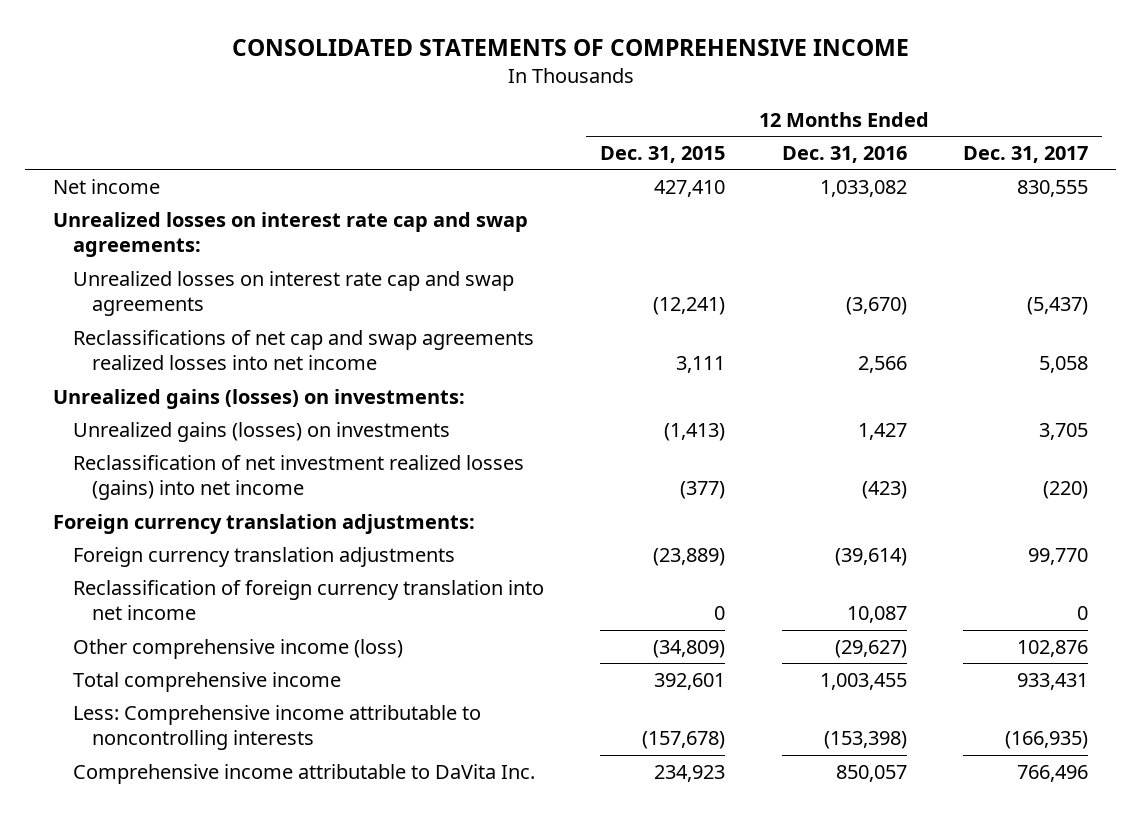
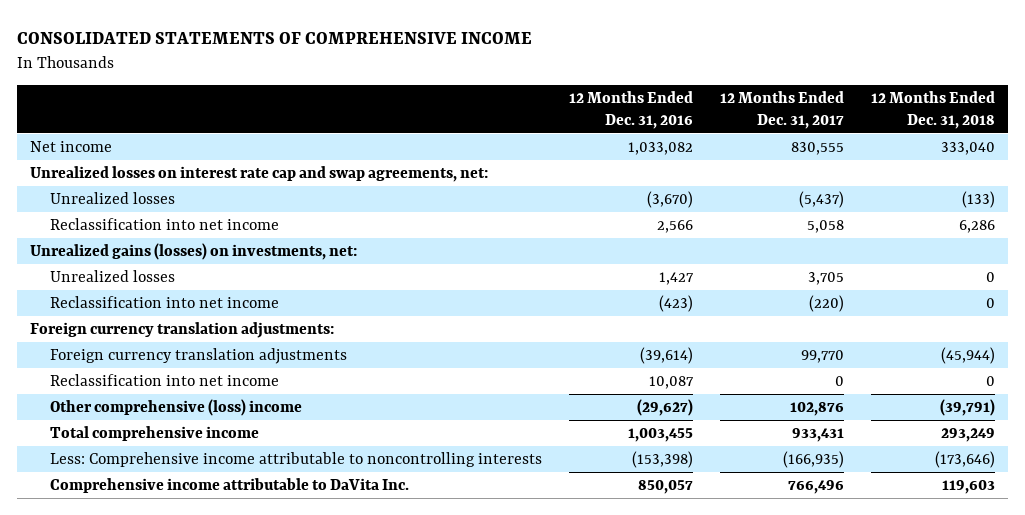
- | 12 Months Ended Dec. 31, 2015 | 12 Months Ended Dec. 31, 2016 | 12 Months Ended Dec. 31, 2017
+ | 12 Months Ended Dec. 31, 2016 | 12 Months Ended Dec. 31, 2017 | 12 Months Ended Dec. 31, 2018
- Unrealized losses on interest rate cap and swap agreements:
- Unrealized losses on interest rate cap and swap agreements | (12,241) | (3,670) | (5,437)
- Reclassifications of net cap and swap agreements realized losses into net income | 3,111 | 2,566 | 5,058
- Unrealized gains (losses) on investments:
- Unrealized gains (losses) on investments | (1,413) | 1,427 | 3,705
- Reclassification of net investment realized losses (gains) into net income | (377) | (423) | (220)
+ Unrealized losses on interest rate cap and swap agreements, net:
+ Unrealized losses | (3,670) | (5,437) | (133)
+ Reclassification into net income | 2,566 | 5,058 | 6,286
+ Unrealized gains (losses) on investments, net:
+ Unrealized losses | 1,427 | 3,705 | 0
+ Reclassification into net income | (423) | (220) | 0
- Reclassification of foreign currency translation into net income | 0 | 10,087 | 0
- Other comprehensive income (loss) | (34,809) | (29,627) | 102,876
+ Reclassification into net income | 10,087 | 0 | 0
+ Other comprehensive (loss) income | (29,627) | 102,876 | (39,791)

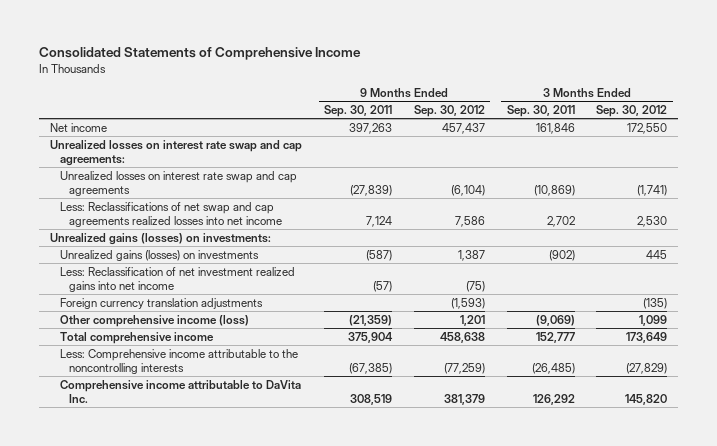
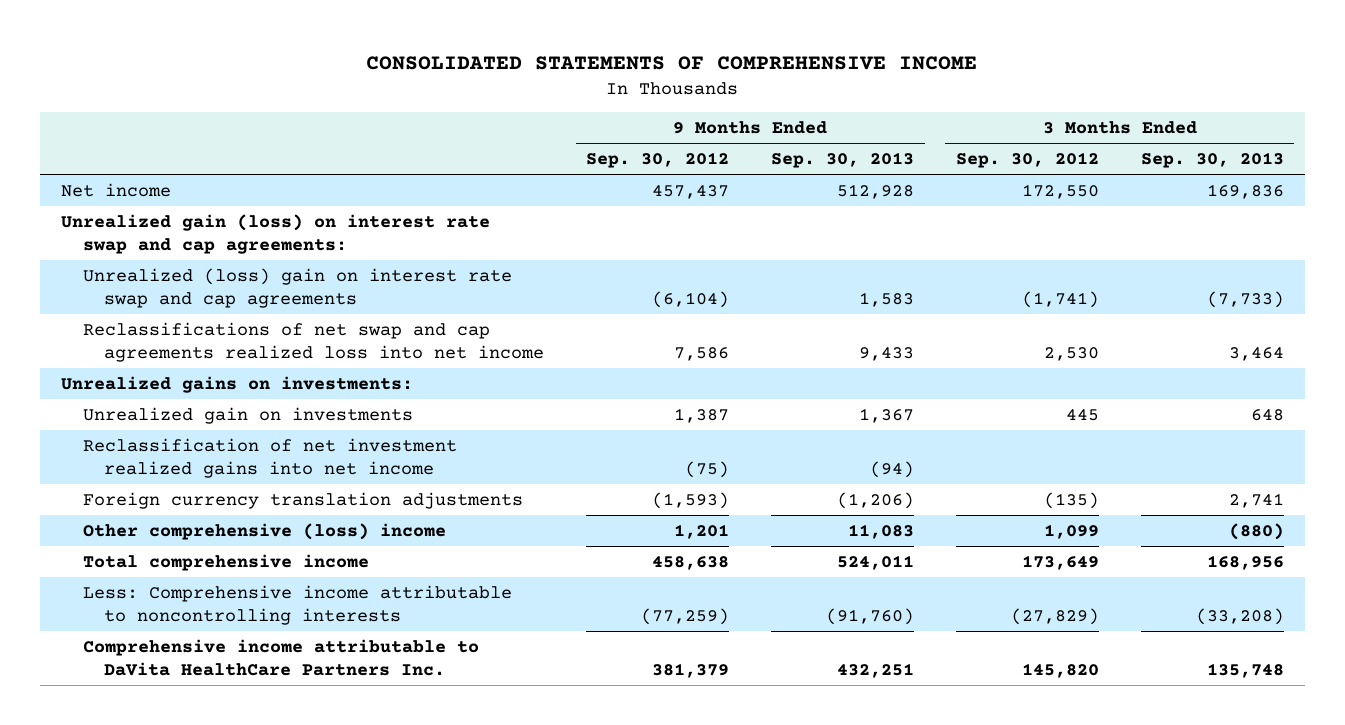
- Consolidated Statements of Comprehensive Income
+ CONSOLIDATED STATEMENTS OF COMPREHENSIVE INCOME
- | 9 Months Ended Sep. 30, 2011 | 9 Months Ended Sep. 30, 2012 | 3 Months Ended Sep. 30, 2011 | 3 Months Ended Sep. 30, 2012
+ | 9 Months Ended Sep. 30, 2012 | 9 Months Ended Sep. 30, 2013 | 3 Months Ended Sep. 30, 2012 | 3 Months Ended Sep. 30, 2013
- Unrealized losses on interest rate swap and cap agreements:
- Unrealized losses on interest rate swap and cap agreements | (27,839) | (6,104) | (10,869) | (1,741)
- Less: Reclassifications of net swap and cap agreements realized losses into net income | 7,124 | 7,586 | 2,702 | 2,530
- Unrealized gains (losses) on investments:
- Unrealized gains (losses) on investments | (587) | 1,387 | (902) | 445
- Less: Reclassification of net investment realized gains into net income | (57) | (75) | |
+ Unrealized gain (loss) on interest rate swap and cap agreements:
+ Unrealized (loss) gain on interest rate swap and cap agreements | (6,104) | 1,583 | (1,741) | (7,733)
+ Reclassifications of net swap and cap agreements realized loss into net income | 7,586 | 9,433 | 2,530 | 3,464
+ Unrealized gains on investments:
+ Unrealized gain on investments | 1,387 | 1,367 | 445 | 648
+ Reclassification of net investment realized gains into net income | (75) | (94) | |
- Other comprehensive income (loss) | (21,359) | 1,201 | (9,069) | 1,099
+ Other comprehensive (loss) income | 1,201 | 11,083 | 1,099 | (880)
- Less: Comprehensive income attributable to the noncontrolling interests | (67,385) | (77,259) | (26,485) | (27,829)
- Comprehensive income attributable to DaVita Inc. | 308,519 | 381,379 | 126,292 | 145,820
+ Less: Comprehensive income attributable to noncontrolling interests | (77,259) | (91,760) | (27,829) | (33,208)
+ Comprehensive income attributable to DaVita HealthCare Partners Inc. | 381,379 | 432,251 | 145,820 | 135,748

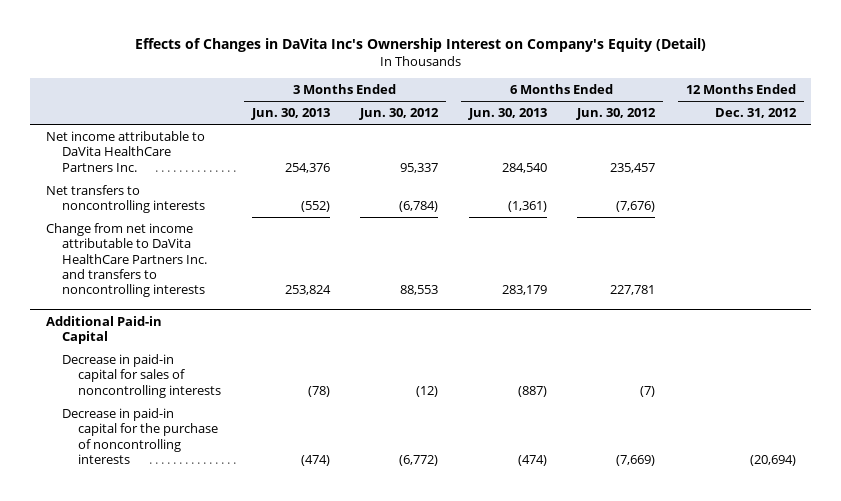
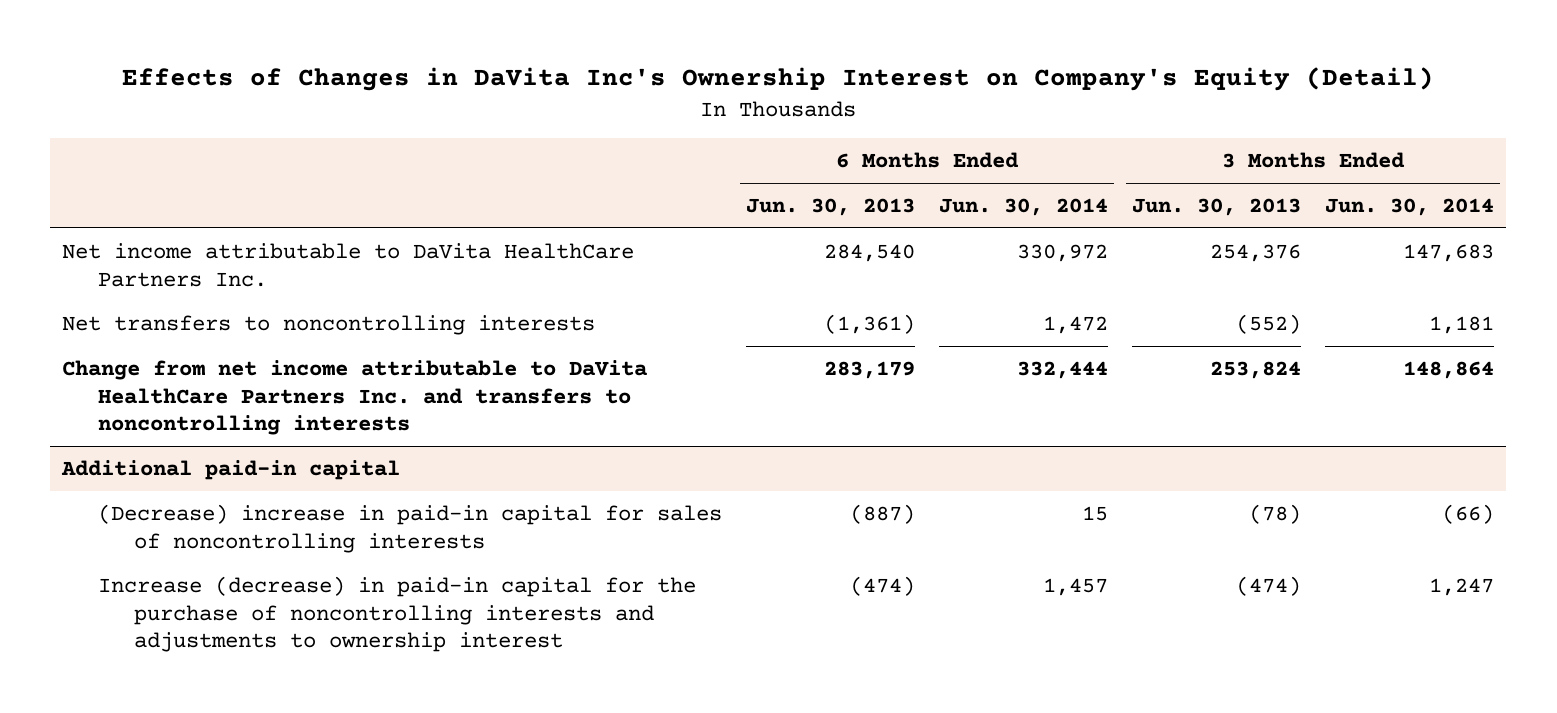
- | 3 Months Ended Jun. 30, 2013 | 3 Months Ended Jun. 30, 2012 | 6 Months Ended Jun. 30, 2013 | 6 Months Ended Jun. 30, 2012 | 12 Months Ended Dec. 31, 2012
+ | 6 Months Ended Jun. 30, 2013 | 6 Months Ended Jun. 30, 2014 | 3 Months Ended Jun. 30, 2013 | 3 Months Ended Jun. 30, 2014
- Additional Paid-in Capital
- Decrease in paid-in capital for sales of noncontrolling interests | (78) | (12) | (887) | (7) |
- Decrease in paid-in capital for the purchase of noncontrolling interests | (474) | (6,772) | (474) | (7,669) | (20,694)
+ Additional paid-in capital
+ (Decrease) increase in paid-in capital for sales of noncontrolling interests | (887) | 15 | (78) | (66)
+ Increase (decrease) in paid-in capital for the purchase of noncontrolling interests and adjustments to ownership interest | (474) | 1,457 | (474) | 1,247

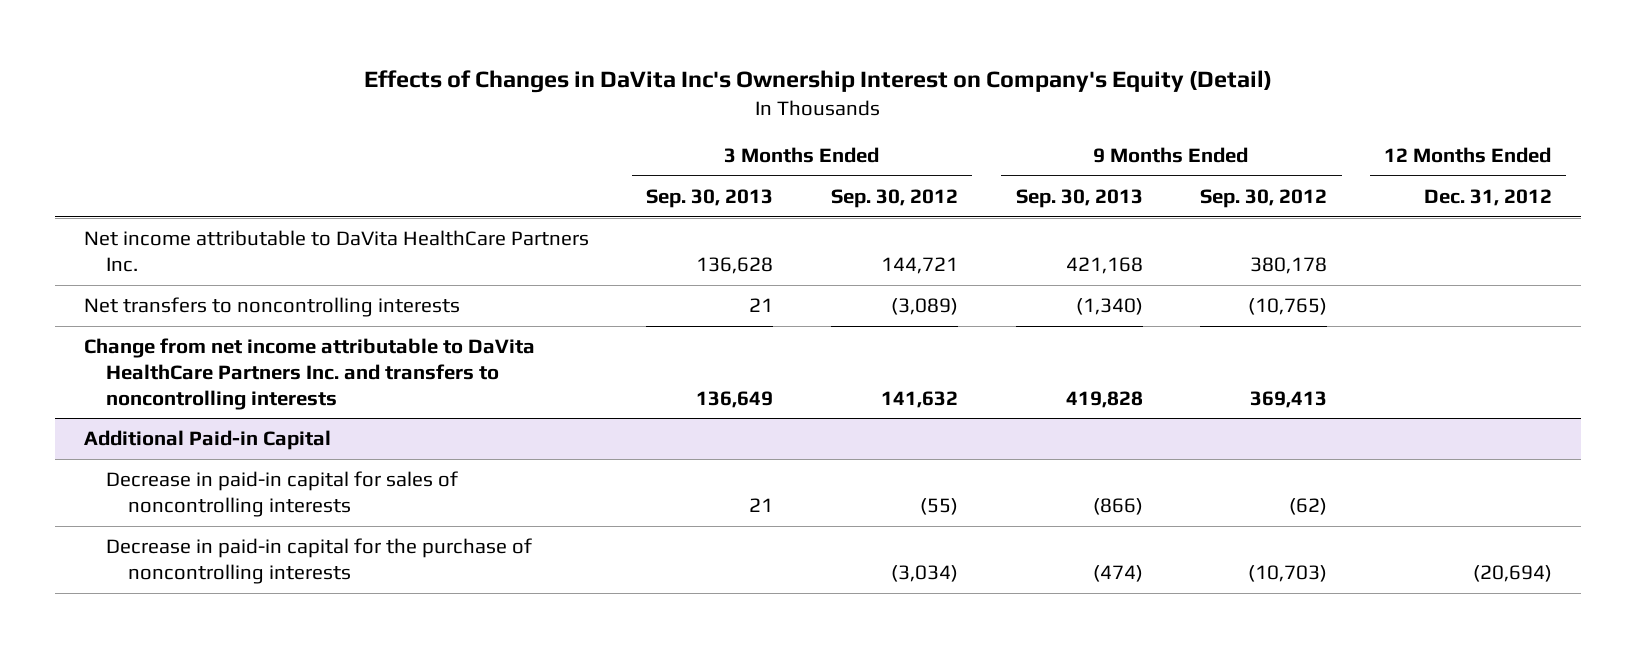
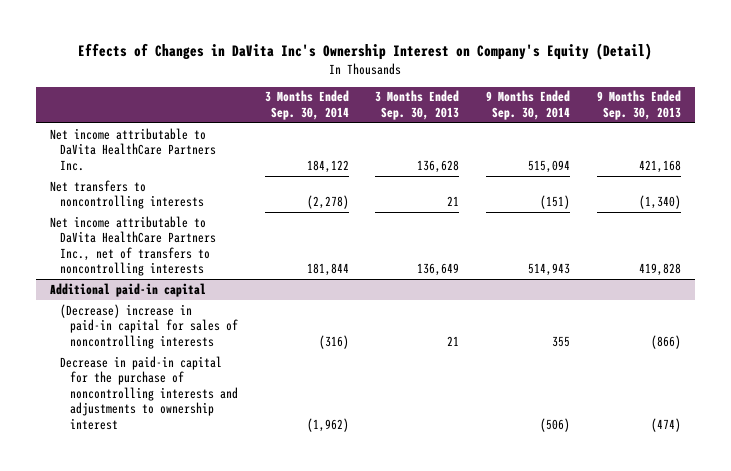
- | 3 Months Ended Sep. 30, 2013 | 3 Months Ended Sep. 30, 2012 | 9 Months Ended Sep. 30, 2013 | 9 Months Ended Sep. 30, 2012 | 12 Months Ended Dec. 31, 2012
+ | 3 Months Ended Sep. 30, 2014 | 3 Months Ended Sep. 30, 2013 | 9 Months Ended Sep. 30, 2014 | 9 Months Ended Sep. 30, 2013
- Change from net income attributable to DaVita HealthCare Partners Inc. and transfers to noncontrolling interests | 136,649 | 141,632 | 419,828 | 369,413 |
- Additional Paid-in Capital
- Decrease in paid-in capital for sales of noncontrolling interests | 21 | (55) | (866) | (62) |
- Decrease in paid-in capital for the purchase of noncontrolling interests | | (3,034) | (474) | (10,703) | (20,694)
+ Net income attributable to DaVita HealthCare Partners Inc., net of transfers to noncontrolling interests | 181,844 | 136,649 | 514,943 | 419,828
+ Additional paid-in capital
+ (Decrease) increase in paid-in capital for sales of noncontrolling interests | (316) | 21 | 355 | (866)
+ Decrease in paid-in capital for the purchase of noncontrolling interests and adjustments to ownership interest | (1,962) | | (506) | (474)

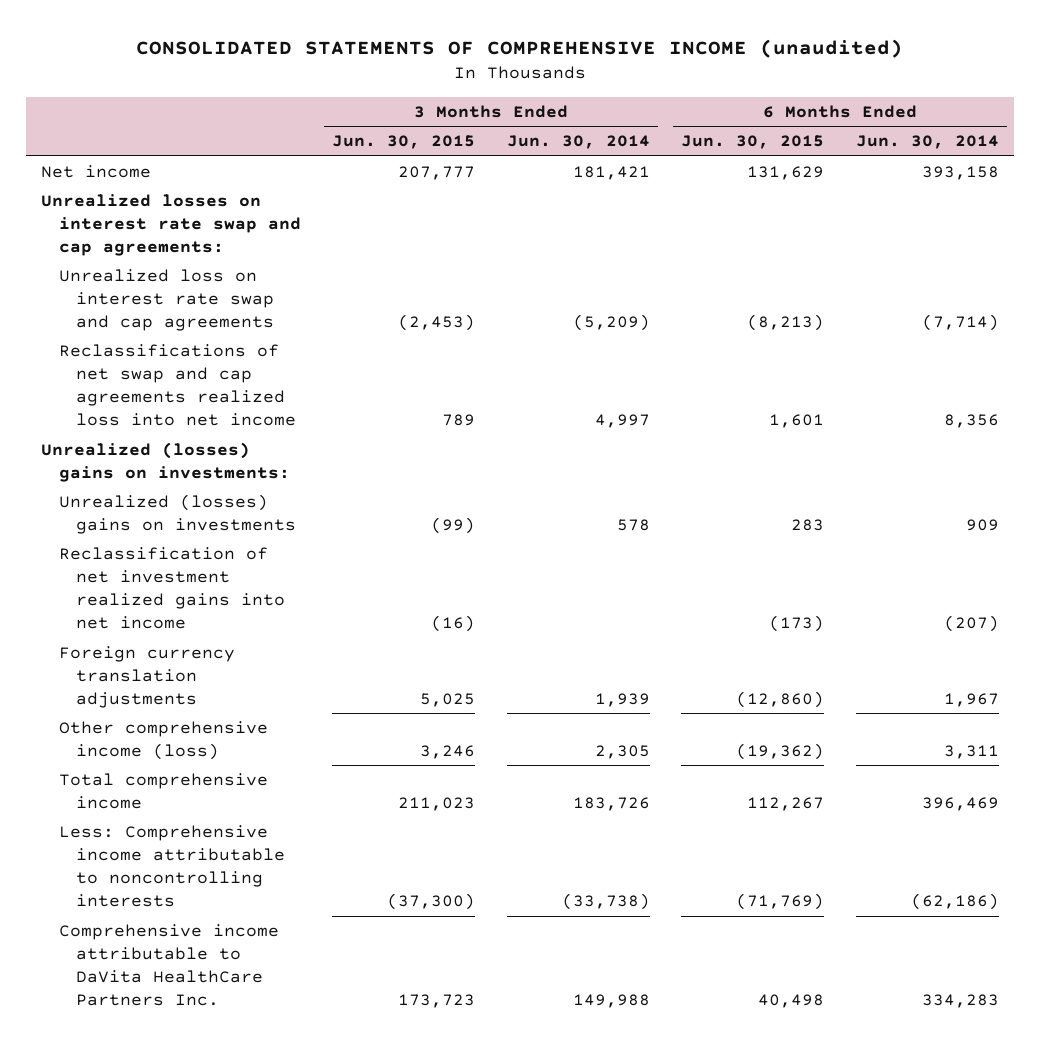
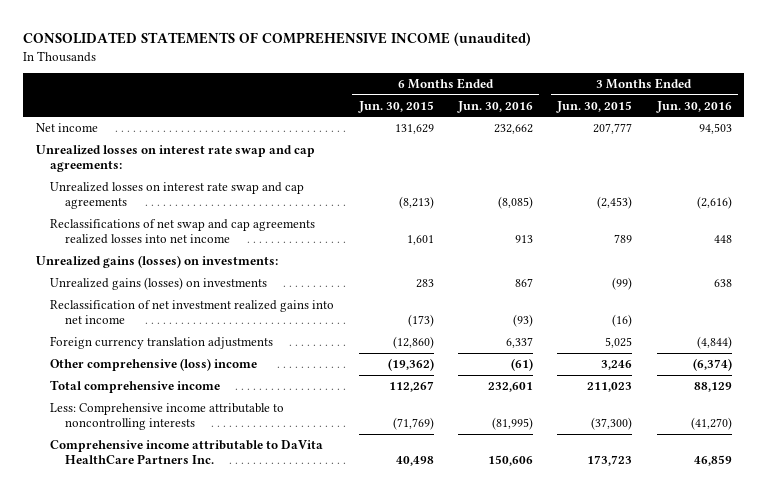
- | 3 Months Ended Jun. 30, 2015 | 3 Months Ended Jun. 30, 2014 | 6 Months Ended Jun. 30, 2015 | 6 Months Ended Jun. 30, 2014
+ | 6 Months Ended Jun. 30, 2015 | 6 Months Ended Jun. 30, 2016 | 3 Months Ended Jun. 30, 2015 | 3 Months Ended Jun. 30, 2016
- Unrealized loss on interest rate swap and cap agreements | (2,453) | (5,209) | (8,213) | (7,714)
- Reclassifications of net swap and cap agreements realized loss into net income | 789 | 4,997 | 1,601 | 8,356
- Unrealized (losses) gains on investments:
- Unrealized (losses) gains on investments | (99) | 578 | 283 | 909
+ Unrealized losses on interest rate swap and cap agreements | (8,213) | (8,085) | (2,453) | (2,616)
+ Reclassifications of net swap and cap agreements realized losses into net income | 1,601 | 913 | 789 | 448
+ Unrealized gains (losses) on investments:
+ Unrealized gains (losses) on investments | 283 | 867 | (99) | 638
- Other comprehensive income (loss) | 3,246 | 2,305 | (19,362) | 3,311
+ Other comprehensive (loss) income | (19,362) | (61) | 3,246 | (6,374)

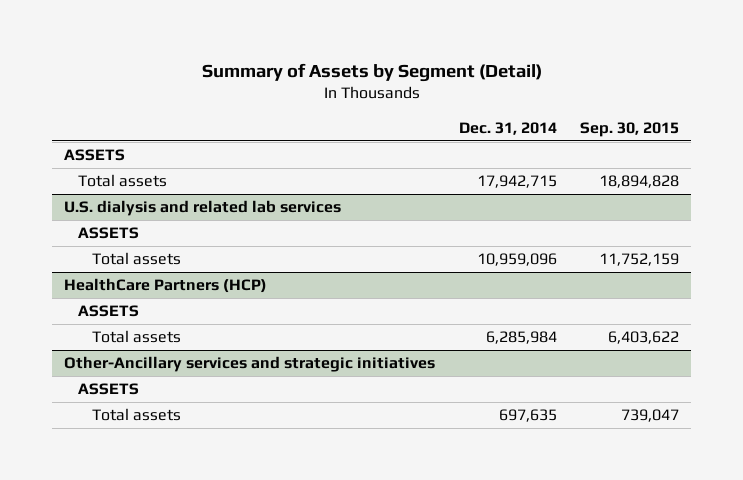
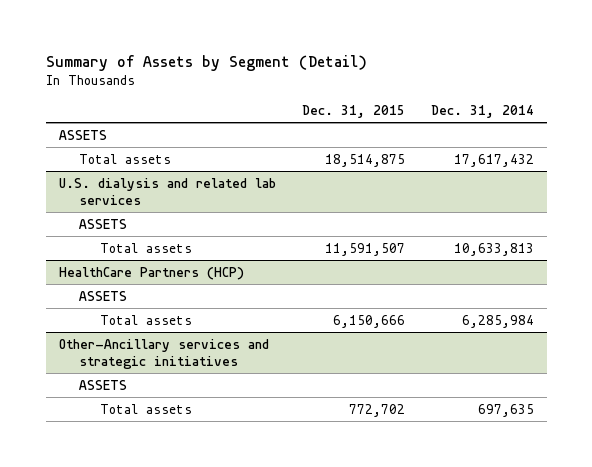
- | Dec. 31, 2014 | Sep. 30, 2015
+ | Dec. 31, 2015 | Dec. 31, 2014
- Total assets | 17,942,715 | 18,894,828
+ Total assets | 18,514,875 | 17,617,432
@ U.S. dialysis and related lab services
- Total assets | 10,959,096 | 11,752,159
+ Total assets | 11,591,507 | 10,633,813

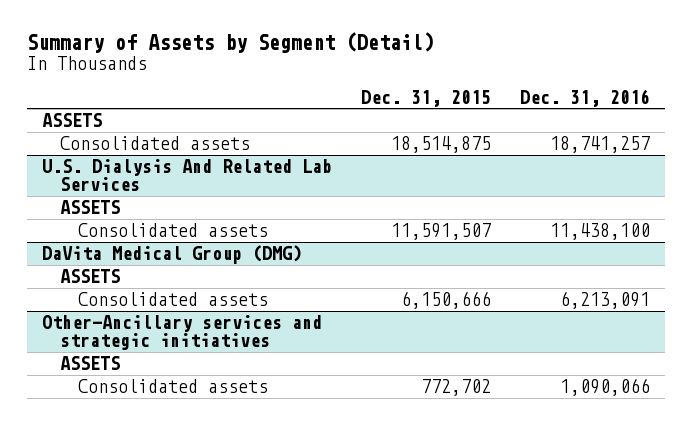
- | Dec. 31, 2015 | Dec. 31, 2014
+ | Dec. 31, 2015 | Dec. 31, 2016
- Total assets | 18,514,875 | 17,617,432
- U.S. dialysis and related lab services
+ Consolidated assets | 18,514,875 | 18,741,257
+ U.S. Dialysis And Related Lab Services
- Total assets | 11,591,507 | 10,633,813
- HealthCare Partners (HCP)
+ Consolidated assets | 11,591,507 | 11,438,100
+ DaVita Medical Group (DMG)
- Total assets | 6,150,666 | 6,285,984
+ Consolidated assets | 6,150,666 | 6,213,091
@ Other-Ancillary services and strategic initiatives
- Total assets | 772,702 | 697,635
+ Consolidated assets | 772,702 | 1,090,066

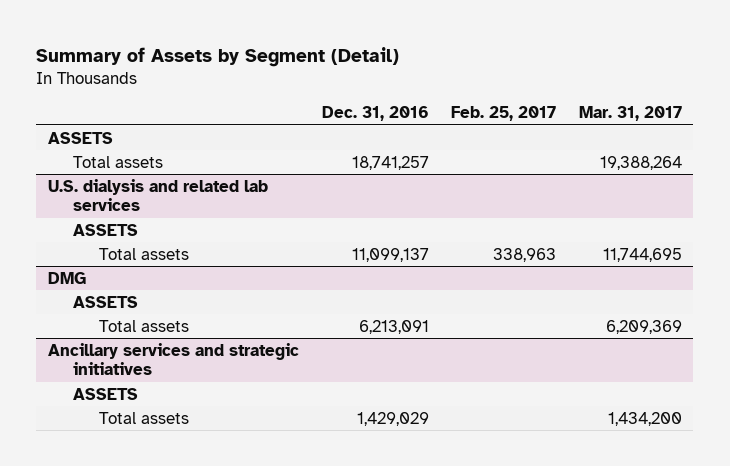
- | Dec. 31, 2015 | Dec. 31, 2016
+ | Dec. 31, 2016 | Feb. 25, 2017 | Mar. 31, 2017
- Consolidated assets | 18,514,875 | 18,741,257
- U.S. Dialysis And Related Lab Services
+ Total assets | 18,741,257 | | 19,388,264
+ U.S. dialysis and related lab services
- Consolidated assets | 11,591,507 | 11,438,100
- DaVita Medical Group (DMG)
+ Total assets | 11,099,137 | 338,963 | 11,744,695
+ DMG
- Consolidated assets | 6,150,666 | 6,213,091
- Other-Ancillary services and strategic initiatives
+ Total assets | 6,213,091 | | 6,209,369
+ Ancillary services and strategic initiatives
- Consolidated assets | 772,702 | 1,090,066
+ Total assets | 1,429,029 | | 1,434,200

